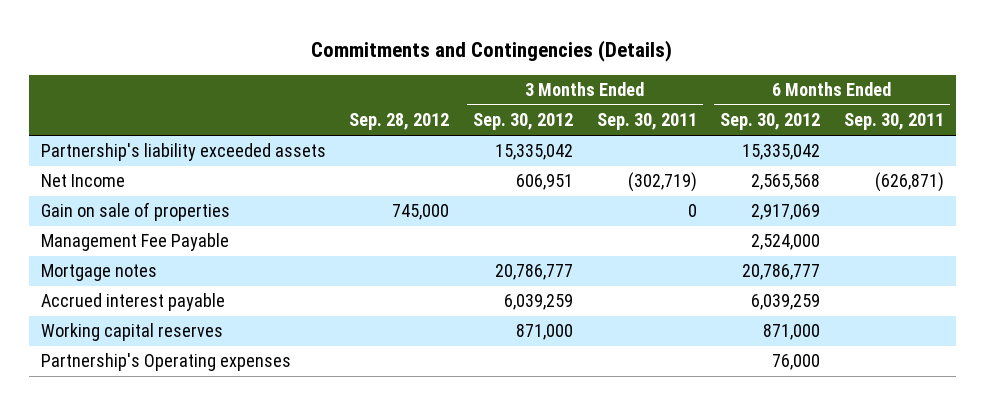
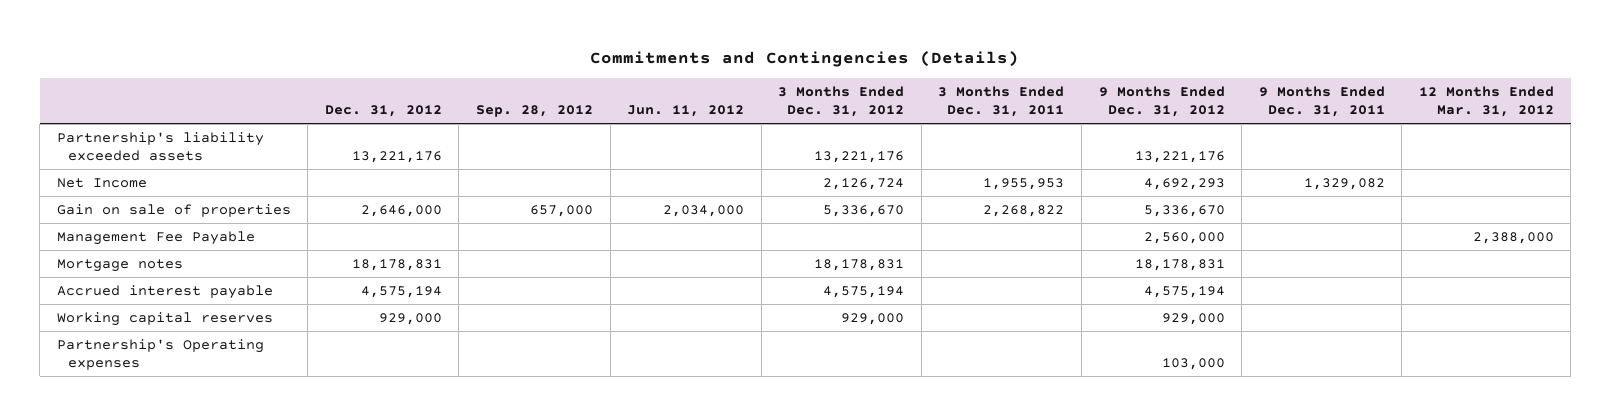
- | Sep. 28, 2012 | 3 Months Ended Sep. 30, 2012 | 3 Months Ended Sep. 30, 2011 | 6 Months Ended Sep. 30, 2012 | 6 Months Ended Sep. 30, 2011
+ | Dec. 31, 2012 | Sep. 28, 2012 | Jun. 11, 2012 | 3 Months Ended Dec. 31, 2012 | 3 Months Ended Dec. 31, 2011 | 9 Months Ended Dec. 31, 2012 | 9 Months Ended Dec. 31, 2011 | 12 Months Ended Mar. 31, 2012
- Gain on sale of properties | 745,000 | | 0 | 2,917,069 |
+ Gain on sale of properties | 2,646,000 | 657,000 | 2,034,000 | 5,336,670 | 2,268,822 | 5,336,670 | |

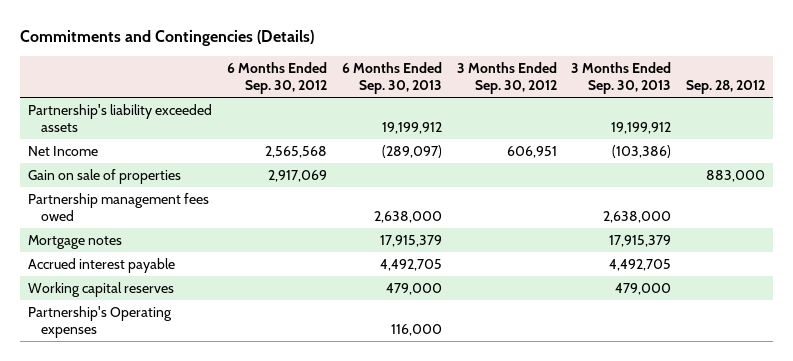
- | Dec. 31, 2012 | Sep. 28, 2012 | Jun. 11, 2012 | 3 Months Ended Dec. 31, 2012 | 3 Months Ended Dec. 31, 2011 | 9 Months Ended Dec. 31, 2012 | 9 Months Ended Dec. 31, 2011 | 12 Months Ended Mar. 31, 2012
+ | 6 Months Ended Sep. 30, 2012 | 6 Months Ended Sep. 30, 2013 | 3 Months Ended Sep. 30, 2012 | 3 Months Ended Sep. 30, 2013 | Sep. 28, 2012
- Gain on sale of properties | 2,646,000 | 657,000 | 2,034,000 | 5,336,670 | 2,268,822 | 5,336,670 | |
- Management Fee Payable | | | | | | 2,560,000 | | 2,388,000
+ Gain on sale of properties | 2,917,069 | | | | 883,000
+ Partnership management fees owed | | 2,638,000 | | 2,638,000 |

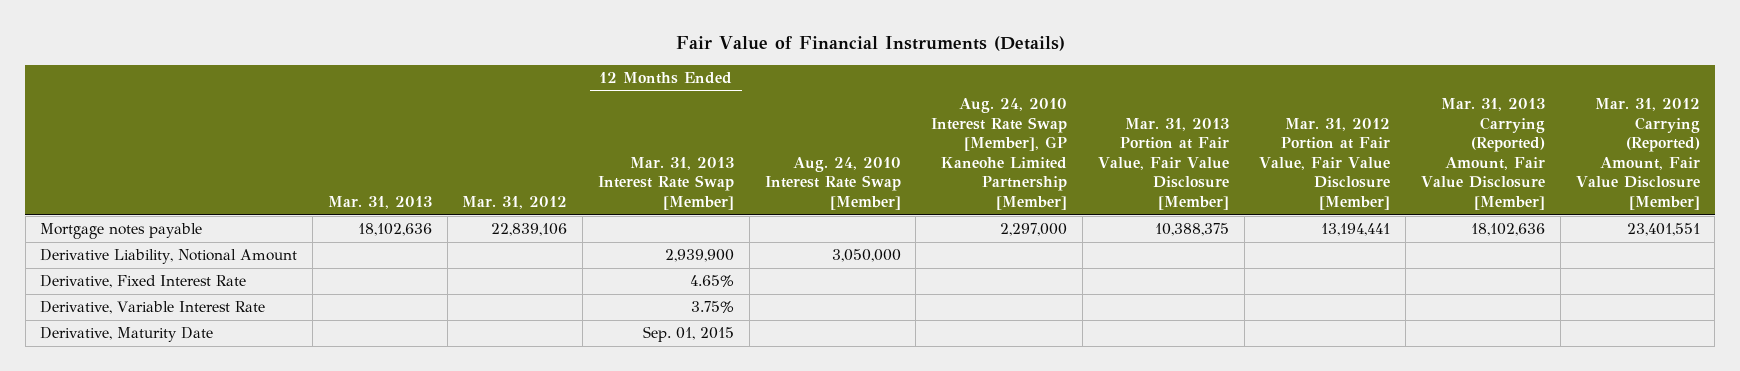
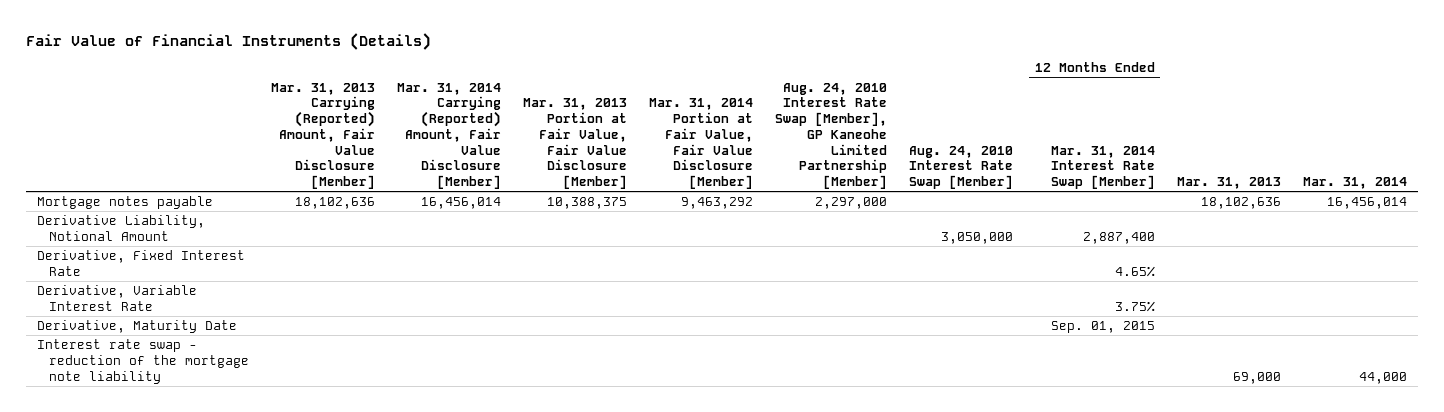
- | Mar. 31, 2013 | Mar. 31, 2012 | 12 Months Ended Mar. 31, 2013 Interest Rate Swap [Member] | Aug. 24, 2010 Interest Rate Swap [Member] | Aug. 24, 2010 Interest Rate Swap [Member], GP Kaneohe Limited Partnership [Member] | Mar. 31, 2013 Portion at Fair Value, Fair Value Disclosure [Member] | Mar. 31, 2012 Portion at Fair Value, Fair Value Disclosure [Member] | Mar. 31, 2013 Carrying (Reported) Amount, Fair Value Disclosure [Member] | Mar. 31, 2012 Carrying (Reported) Amount, Fair Value Disclosure [Member]
+ | Mar. 31, 2013 Carrying (Reported) Amount, Fair Value Disclosure [Member] | Mar. 31, 2014 Carrying (Reported) Amount, Fair Value Disclosure [Member] | Mar. 31, 2013 Portion at Fair Value, Fair Value Disclosure [Member] | Mar. 31, 2014 Portion at Fair Value, Fair Value Disclosure [Member] | Aug. 24, 2010 Interest Rate Swap [Member], GP Kaneohe Limited Partnership [Member] | Aug. 24, 2010 Interest Rate Swap [Member] | 12 Months Ended Mar. 31, 2014 Interest Rate Swap [Member] | Mar. 31, 2013 | Mar. 31, 2014
+ Interest rate swap - reduction of the mortgage note liability | | | | | | | | 69,000 | 44,000

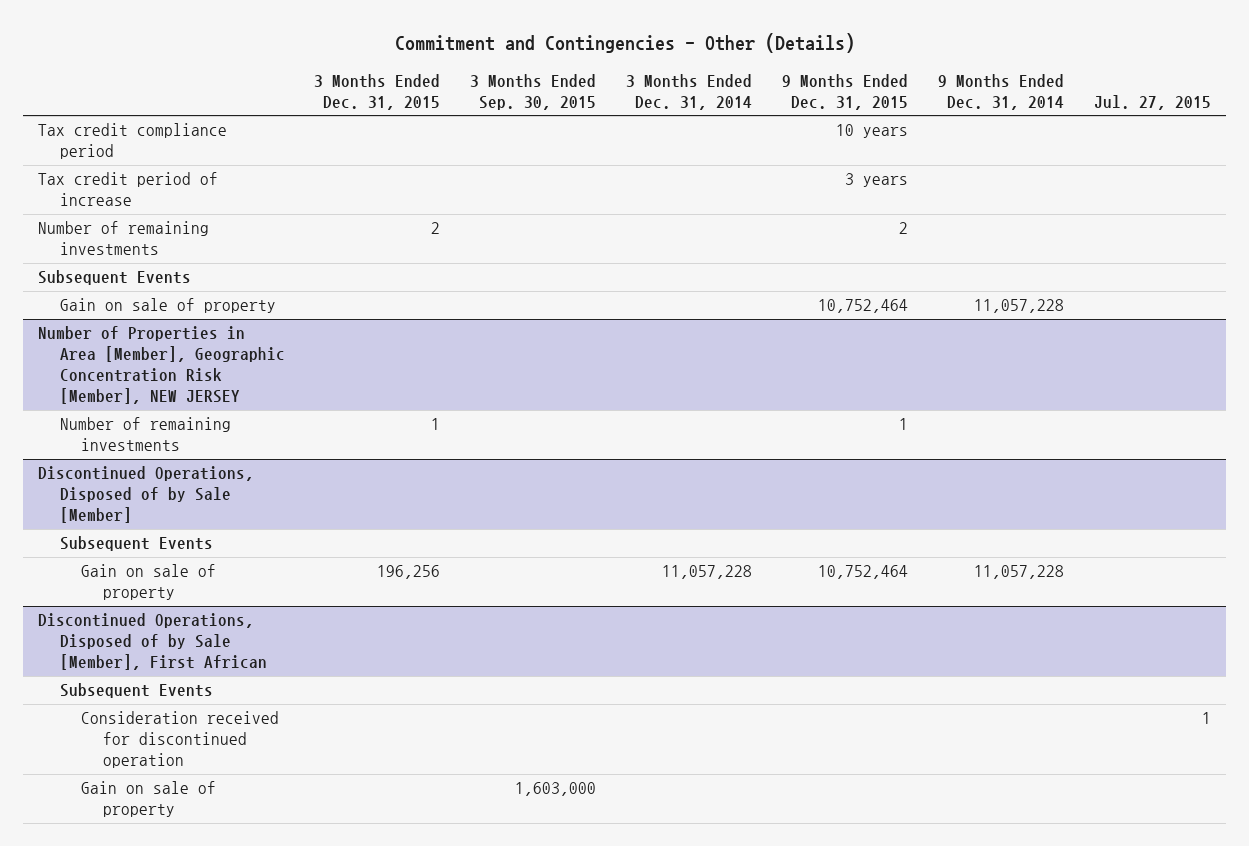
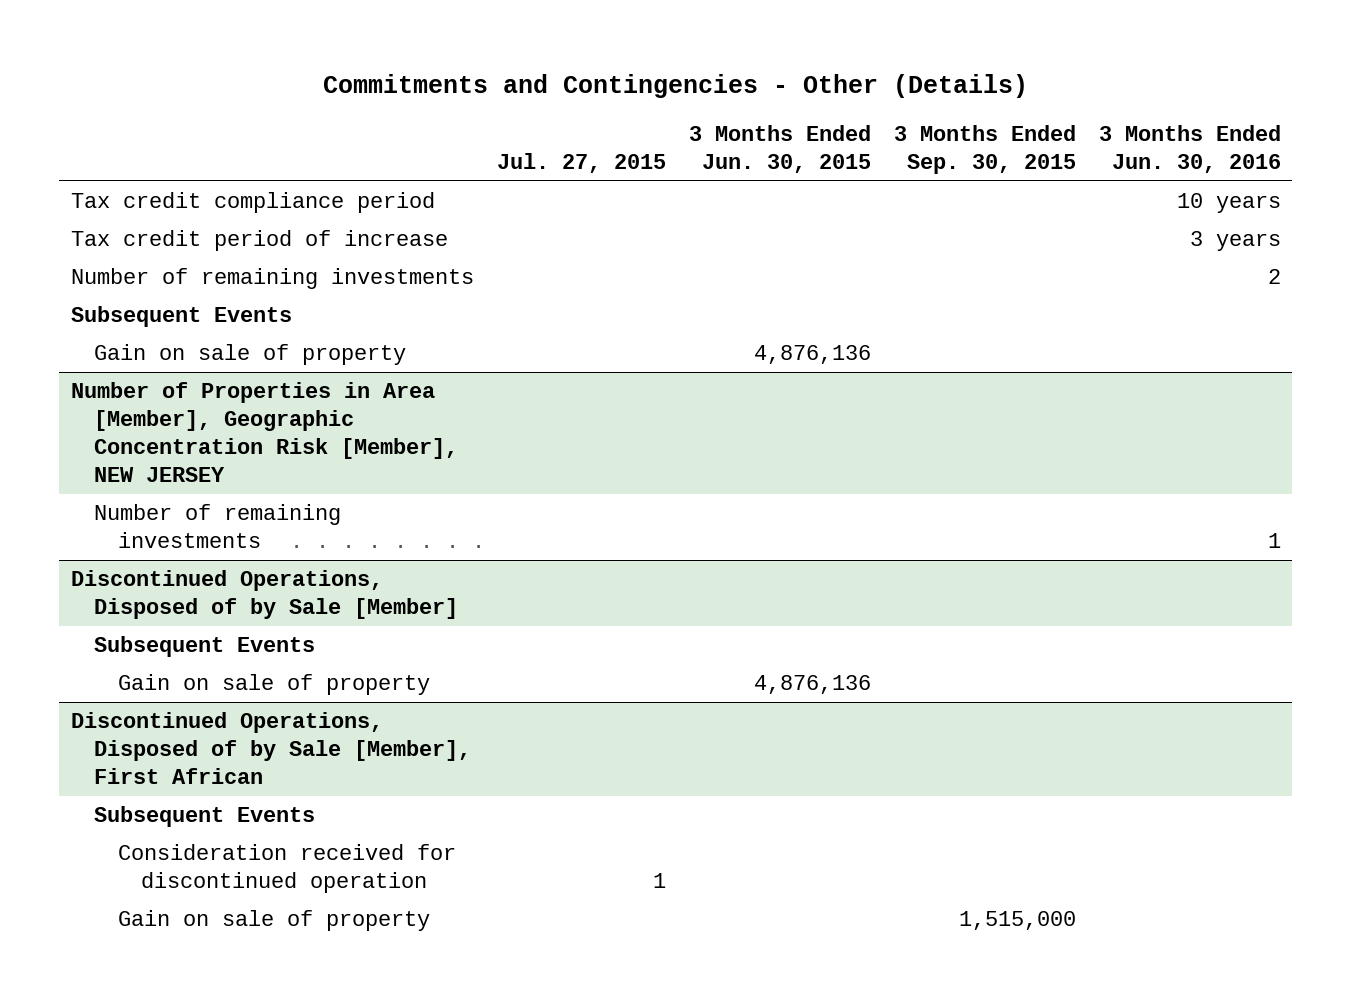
- Commitment and Contingencies - Other (Details)
+ Commitments and Contingencies - Other (Details)
- | 3 Months Ended Dec. 31, 2015 | 3 Months Ended Sep. 30, 2015 | 3 Months Ended Dec. 31, 2014 | 9 Months Ended Dec. 31, 2015 | 9 Months Ended Dec. 31, 2014 | Jul. 27, 2015
+ | Jul. 27, 2015 | 3 Months Ended Jun. 30, 2015 | 3 Months Ended Sep. 30, 2015 | 3 Months Ended Jun. 30, 2016
@ Discontinued Operations, Disposed of by Sale [Member], First African
- Gain on sale of property | | 1,603,000 | | | |
+ Gain on sale of property | | | 1,515,000 |

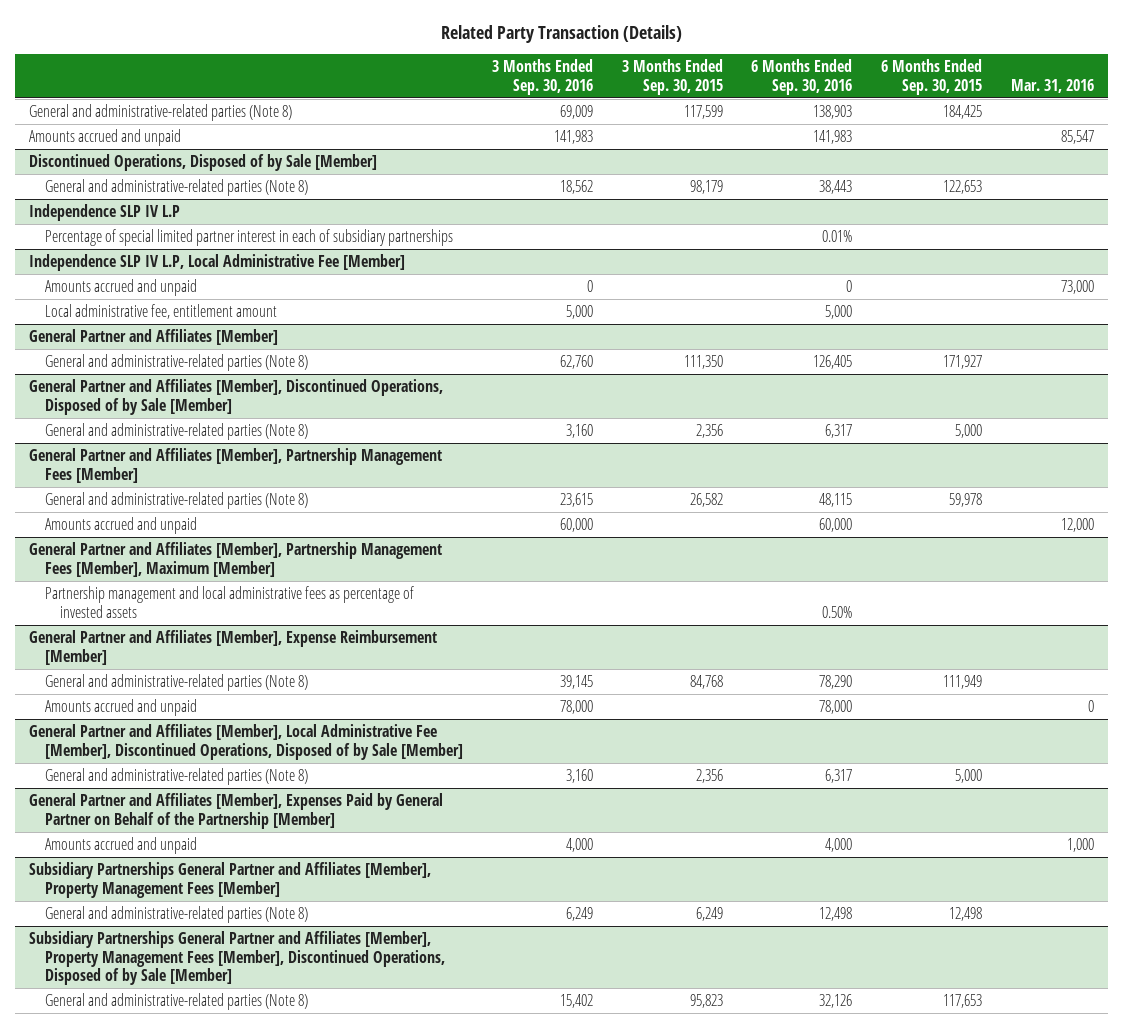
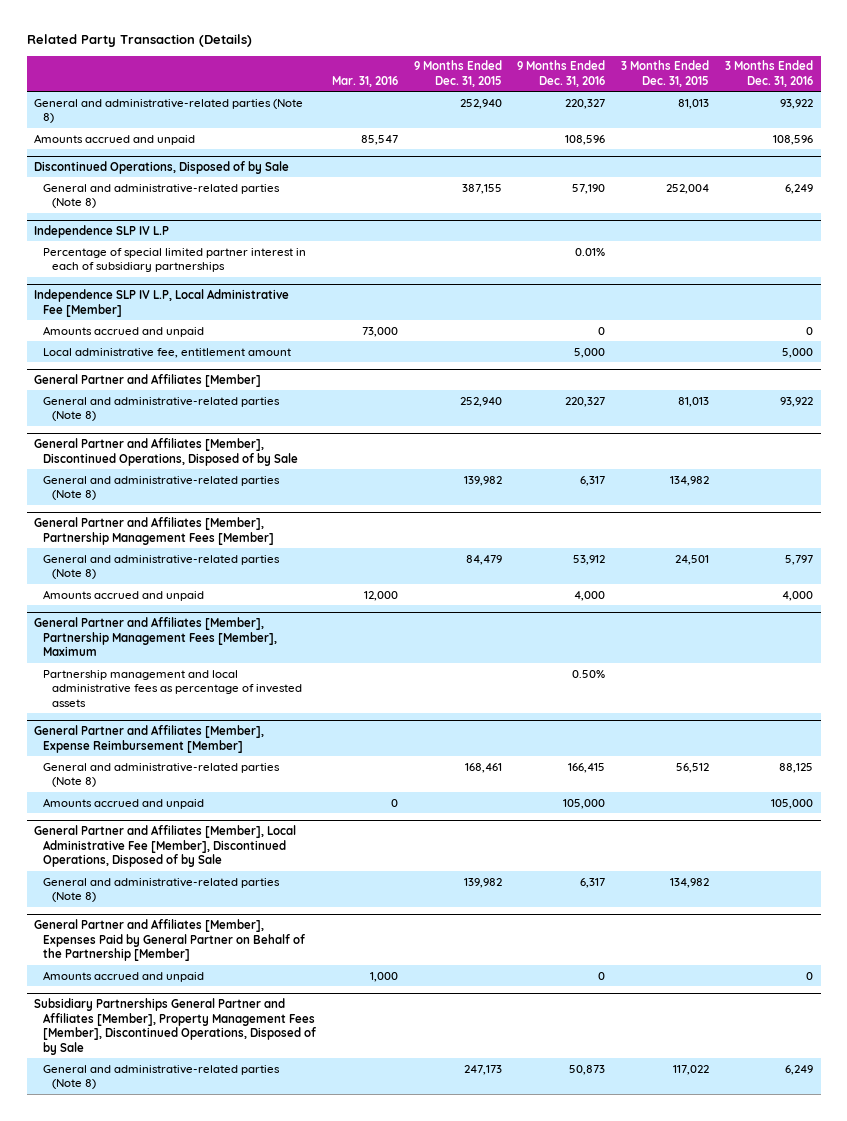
- | 3 Months Ended Sep. 30, 2016 | 3 Months Ended Sep. 30, 2015 | 6 Months Ended Sep. 30, 2016 | 6 Months Ended Sep. 30, 2015 | Mar. 31, 2016
+ | Mar. 31, 2016 | 9 Months Ended Dec. 31, 2015 | 9 Months Ended Dec. 31, 2016 | 3 Months Ended Dec. 31, 2015 | 3 Months Ended Dec. 31, 2016
- Discontinued Operations, Disposed of by Sale [Member]
+ Discontinued Operations, Disposed of by Sale
- General Partner and Affiliates [Member], Discontinued Operations, Disposed of by Sale [Member]
+ General Partner and Affiliates [Member], Discontinued Operations, Disposed of by Sale
- General Partner and Affiliates [Member], Partnership Management Fees [Member], Maximum [Member]
+ General Partner and Affiliates [Member], Partnership Management Fees [Member], Maximum
- General Partner and Affiliates [Member], Local Administrative Fee [Member], Discontinued Operations, Disposed of by Sale [Member]
+ General Partner and Affiliates [Member], Local Administrative Fee [Member], Discontinued Operations, Disposed of by Sale
- Subsidiary Partnerships General Partner and Affiliates [Member], Property Management Fees [Member]
- General and administrative-related parties (Note 8) | 6,249 | 6,249 | 12,498 | 12,498 |
- Subsidiary Partnerships General Partner and Affiliates [Member], Property Management Fees [Member], Discontinued Operations, Disposed of by Sale [Member]
+ Subsidiary Partnerships General Partner and Affiliates [Member], Property Management Fees [Member], Discontinued Operations, Disposed of by Sale

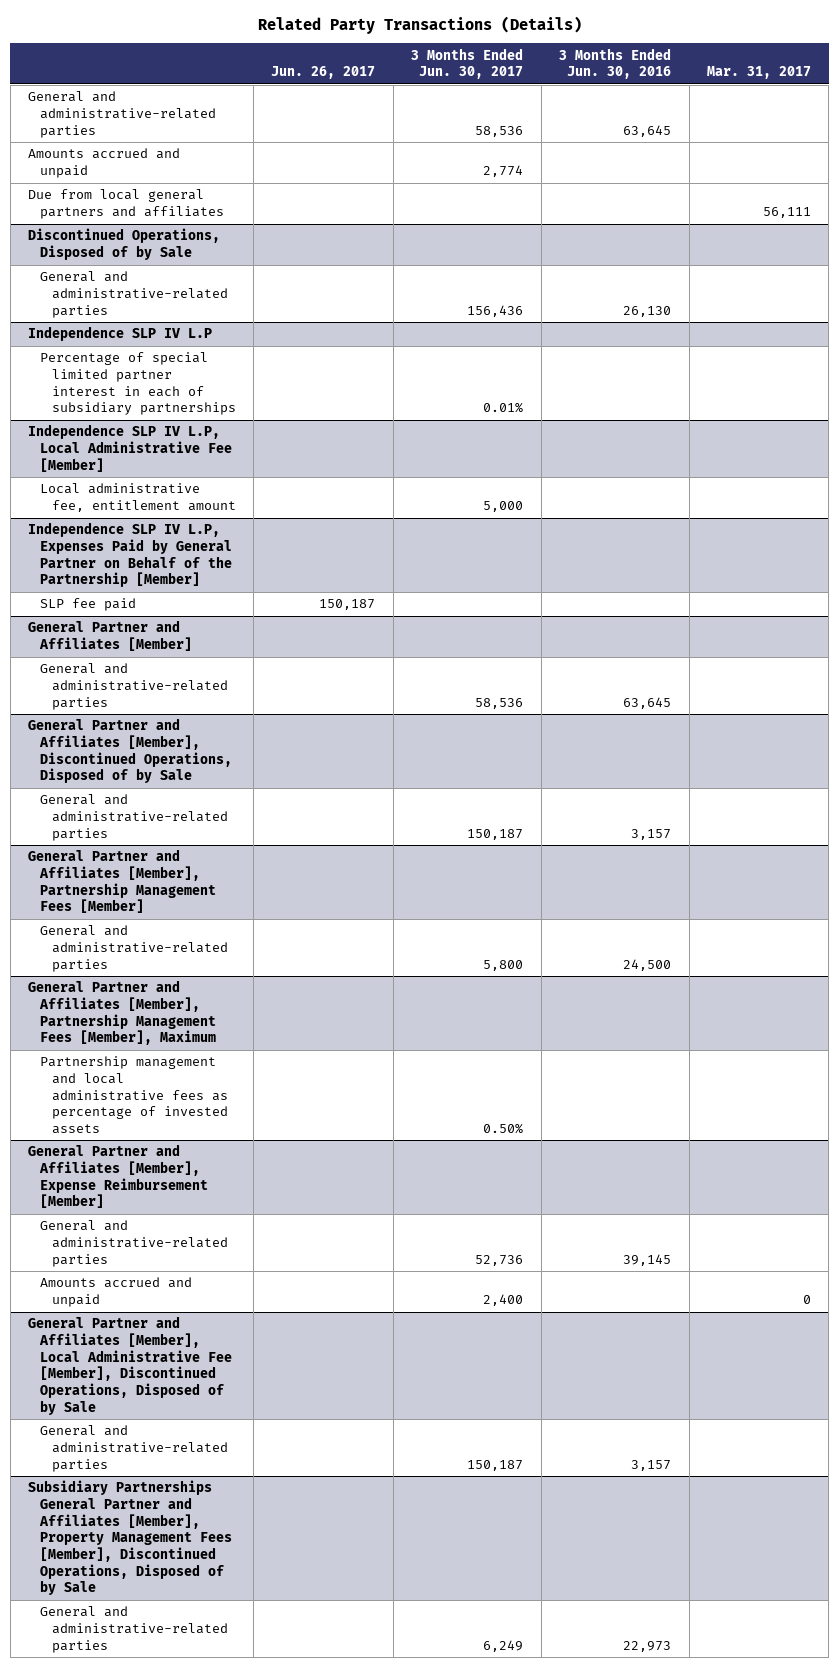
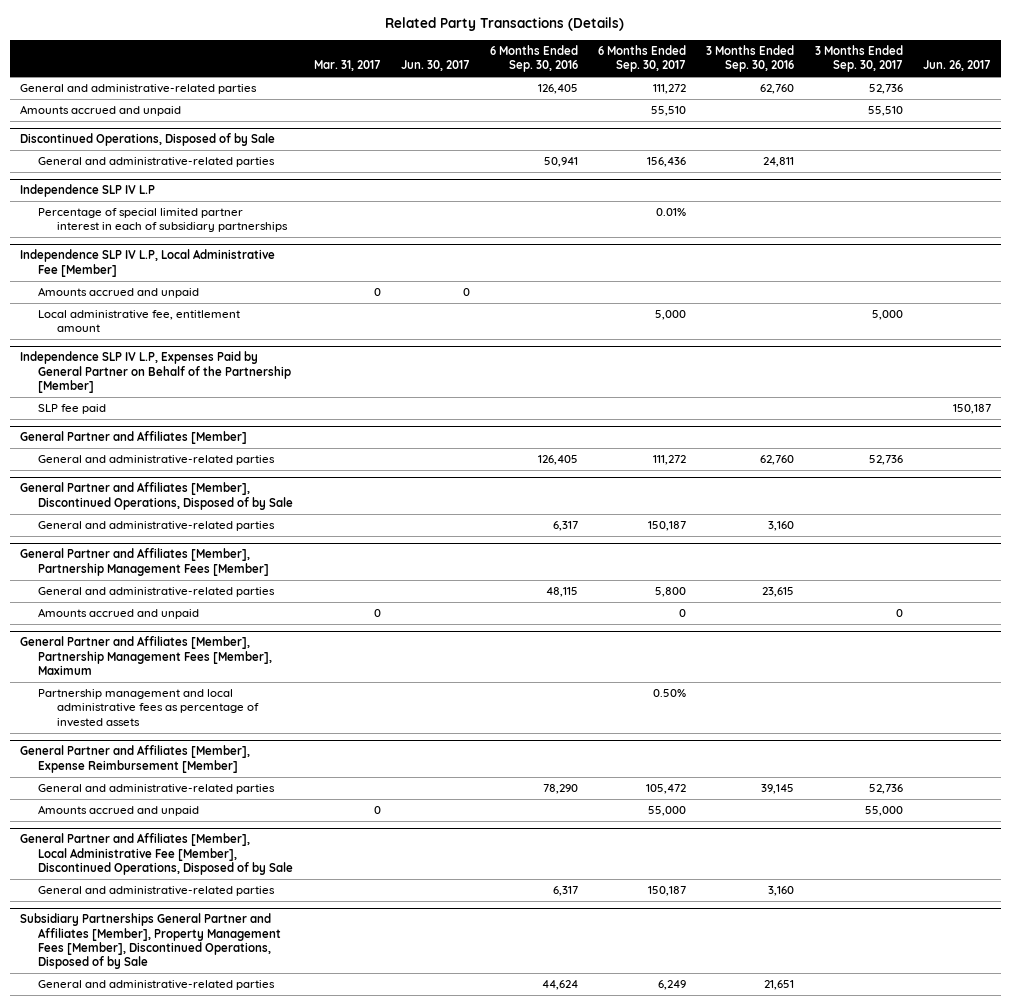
- | Jun. 26, 2017 | 3 Months Ended Jun. 30, 2017 | 3 Months Ended Jun. 30, 2016 | Mar. 31, 2017
+ | Mar. 31, 2017 | Jun. 30, 2017 | 6 Months Ended Sep. 30, 2016 | 6 Months Ended Sep. 30, 2017 | 3 Months Ended Sep. 30, 2016 | 3 Months Ended Sep. 30, 2017 | Jun. 26, 2017
- Due from local general partners and affiliates | | | | 56,111
@ Independence SLP IV L.P, Local Administrative Fee [Member]
+ Amounts accrued and unpaid | 0 | 0 | | | | |
@ General Partner and Affiliates [Member], Partnership Management Fees [Member]
+ Amounts accrued and unpaid | 0 | | | 0 | | 0 |

